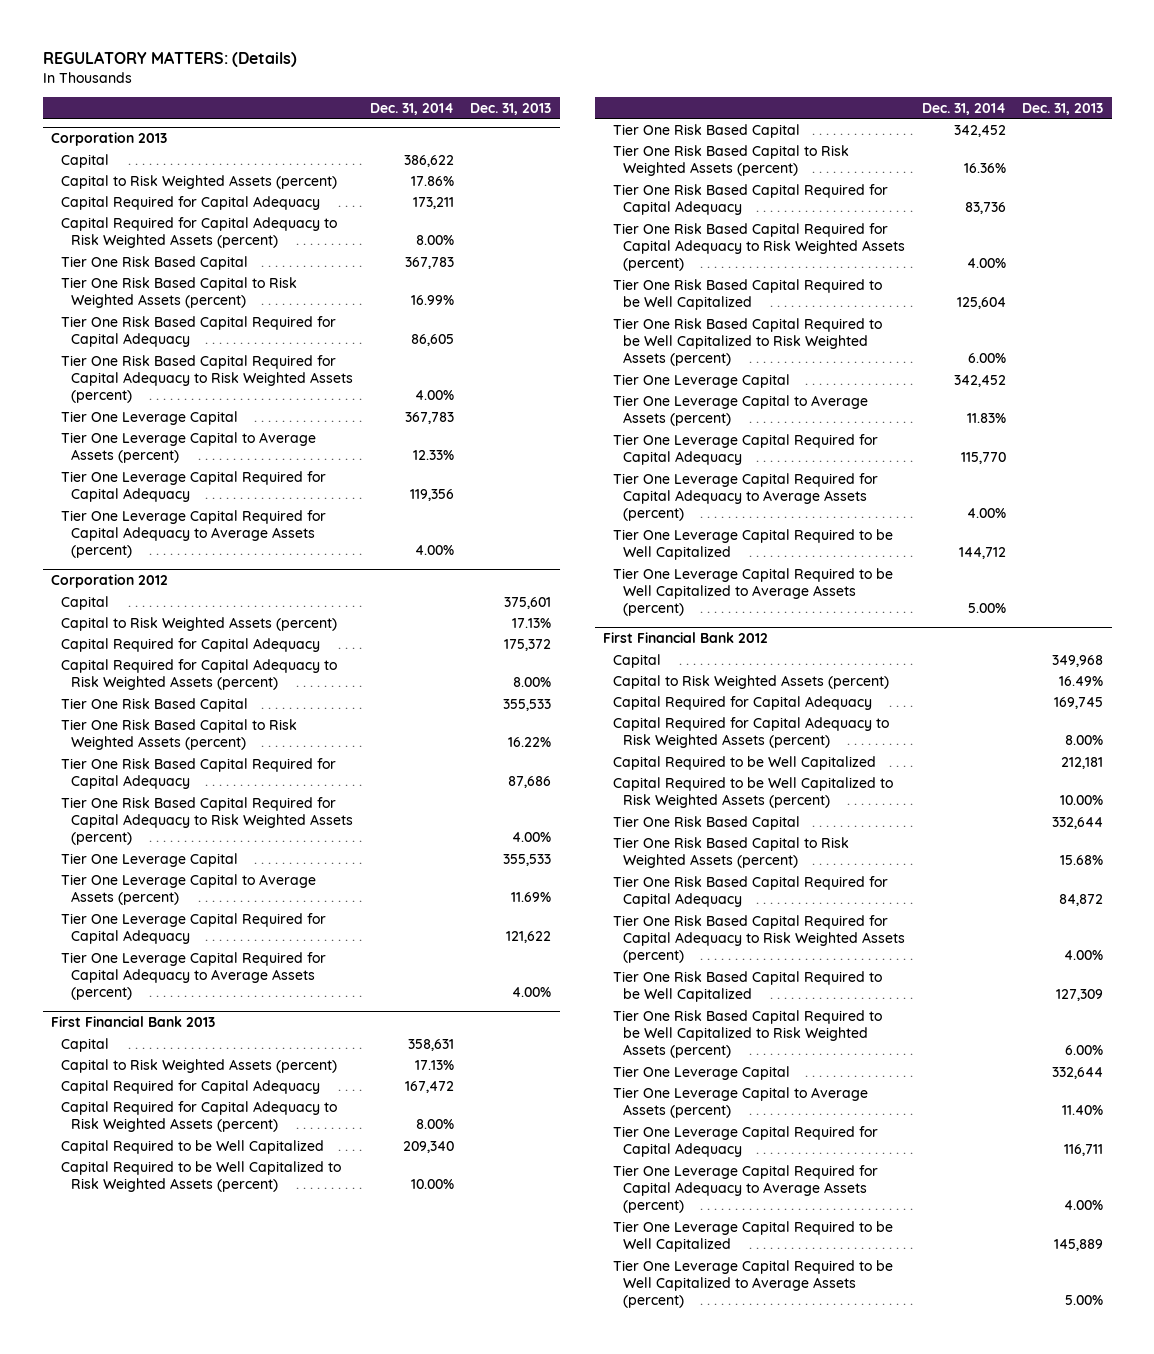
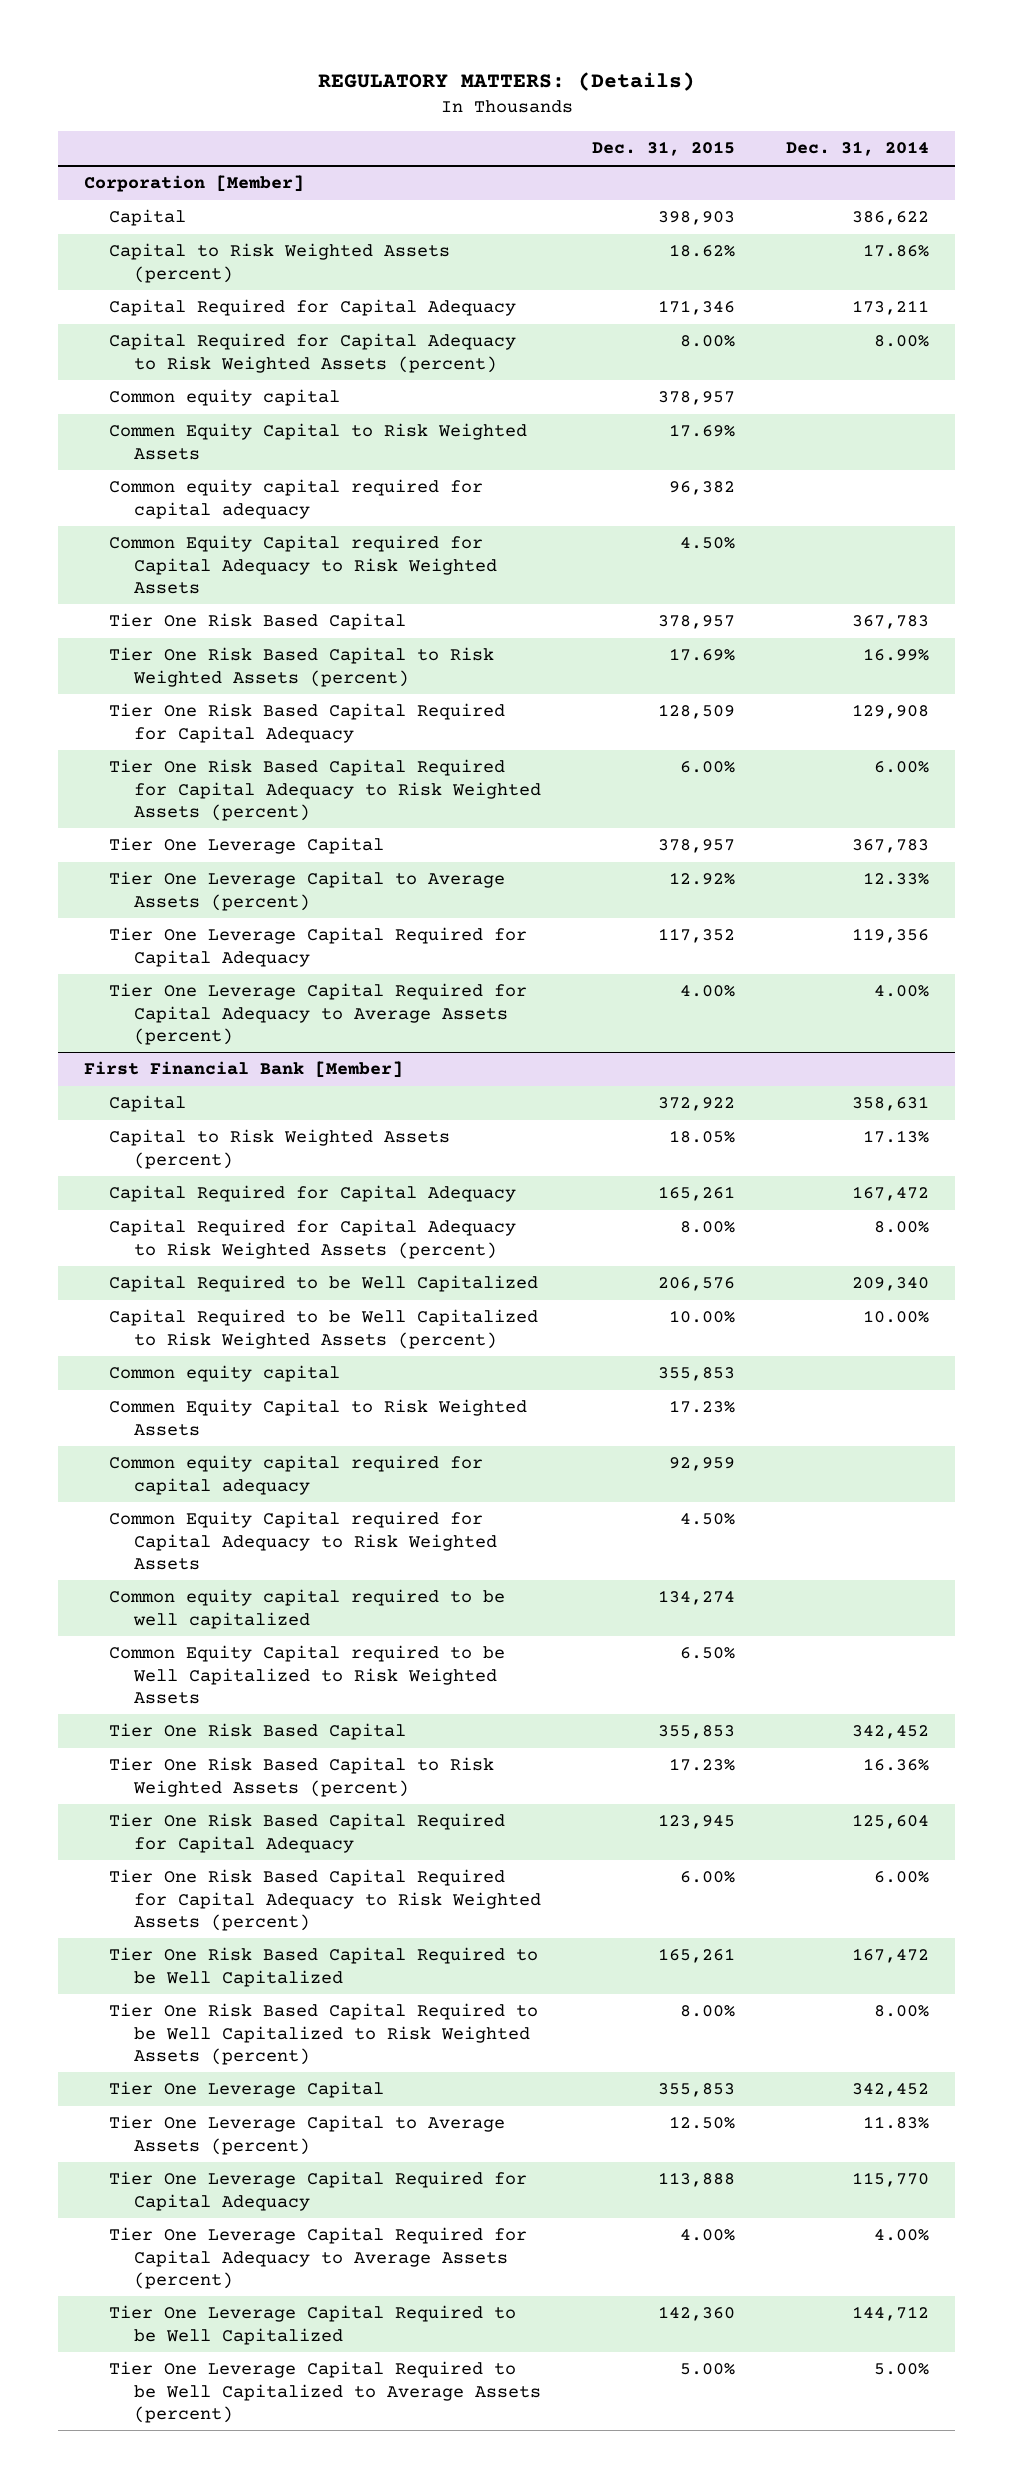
- | Dec. 31, 2014 | Dec. 31, 2013
+ | Dec. 31, 2015 | Dec. 31, 2014
- Corporation 2013
+ Corporation [Member]
+ Common equity capital | 378,957 |
+ Commen Equity Capital to Risk Weighted Assets | 17.69% |
+ Common equity capital required for capital adequacy | 96,382 |
+ Common Equity Capital required for Capital Adequacy to Risk Weighted Assets | 4.50% |
- Tier One Risk Based Capital Required for Capital Adequacy | 86,605 |
- Tier One Risk Based Capital Required for Capital Adequacy to Risk Weighted Assets (percent) | 4.00% |
+ Tier One Risk Based Capital Required for Capital Adequacy | 128,509 | 129,908
+ Tier One Risk Based Capital Required for Capital Adequacy to Risk Weighted Assets (percent) | 6.00% | 6.00%
- Corporation 2012
- Capital | | 375,601
- Capital to Risk Weighted Assets (percent) | | 17.13%
- Capital Required for Capital Adequacy | | 175,372
- Capital Required for Capital Adequacy to Risk Weighted Assets (percent) | | 8.00%
- Tier One Risk Based Capital | | 355,533
- Tier One Risk Based Capital to Risk Weighted Assets (percent) | | 16.22%
- Tier One Risk Based Capital Required for Capital Adequacy | | 87,686
- Tier One Risk Based Capital Required for Capital Adequacy to Risk Weighted Assets (percent) | | 4.00%
- Tier One Leverage Capital | | 355,533
- Tier One Leverage Capital to Average Assets (percent) | | 11.69%
- Tier One Leverage Capital Required for Capital Adequacy | | 121,622
- Tier One Leverage Capital Required for Capital Adequacy to Average Assets (percent) | | 4.00%
- First Financial Bank 2013
+ First Financial Bank [Member]
+ Common equity capital | 355,853 |
+ Commen Equity Capital to Risk Weighted Assets | 17.23% |
+ Common equity capital required for capital adequacy | 92,959 |
+ Common Equity Capital required for Capital Adequacy to Risk Weighted Assets | 4.50% |
+ Common equity capital required to be well capitalized | 134,274 |
+ Common Equity Capital required to be Well Capitalized to Risk Weighted Assets | 6.50% |
- Tier One Risk Based Capital Required for Capital Adequacy | 83,736 |
- Tier One Risk Based Capital Required for Capital Adequacy to Risk Weighted Assets (percent) | 4.00% |
- Tier One Risk Based Capital Required to be Well Capitalized | 125,604 |
- Tier One Risk Based Capital Required to be Well Capitalized to Risk Weighted Assets (percent) | 6.00% |
+ Tier One Risk Based Capital Required for Capital Adequacy | 123,945 | 125,604
+ Tier One Risk Based Capital Required for Capital Adequacy to Risk Weighted Assets (percent) | 6.00% | 6.00%
+ Tier One Risk Based Capital Required to be Well Capitalized | 165,261 | 167,472
+ Tier One Risk Based Capital Required to be Well Capitalized to Risk Weighted Assets (percent) | 8.00% | 8.00%
- First Financial Bank 2012
- Capital | | 349,968
- Capital to Risk Weighted Assets (percent) | | 16.49%
- Capital Required for Capital Adequacy | | 169,745
- Capital Required for Capital Adequacy to Risk Weighted Assets (percent) | | 8.00%
- Capital Required to be Well Capitalized | | 212,181
- Capital Required to be Well Capitalized to Risk Weighted Assets (percent) | | 10.00%
- Tier One Risk Based Capital | | 332,644
- Tier One Risk Based Capital to Risk Weighted Assets (percent) | | 15.68%
- Tier One Risk Based Capital Required for Capital Adequacy | | 84,872
- Tier One Risk Based Capital Required for Capital Adequacy to Risk Weighted Assets (percent) | | 4.00%
- Tier One Risk Based Capital Required to be Well Capitalized | | 127,309
- Tier One Risk Based Capital Required to be Well Capitalized to Risk Weighted Assets (percent) | | 6.00%
- Tier One Leverage Capital | | 332,644
- Tier One Leverage Capital to Average Assets (percent) | | 11.40%
- Tier One Leverage Capital Required for Capital Adequacy | | 116,711
- Tier One Leverage Capital Required for Capital Adequacy to Average Assets (percent) | | 4.00%
- Tier One Leverage Capital Required to be Well Capitalized | | 145,889
- Tier One Leverage Capital Required to be Well Capitalized to Average Assets (percent) | | 5.00%

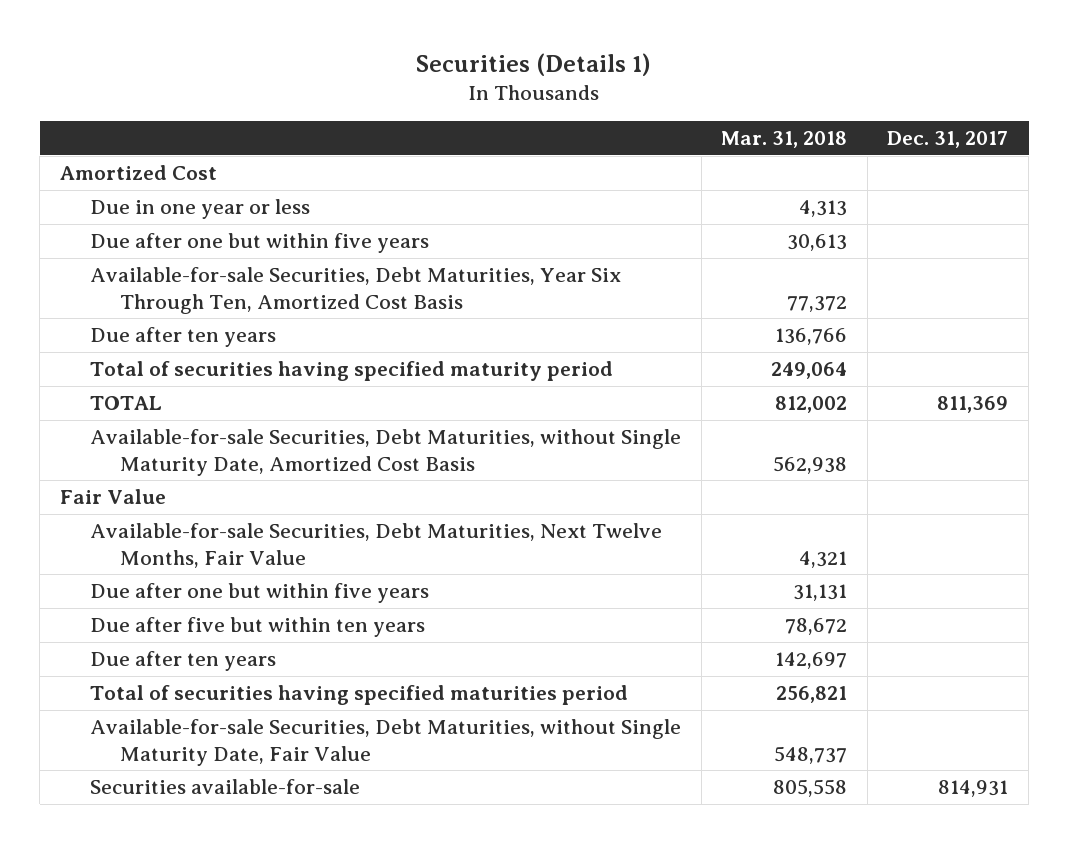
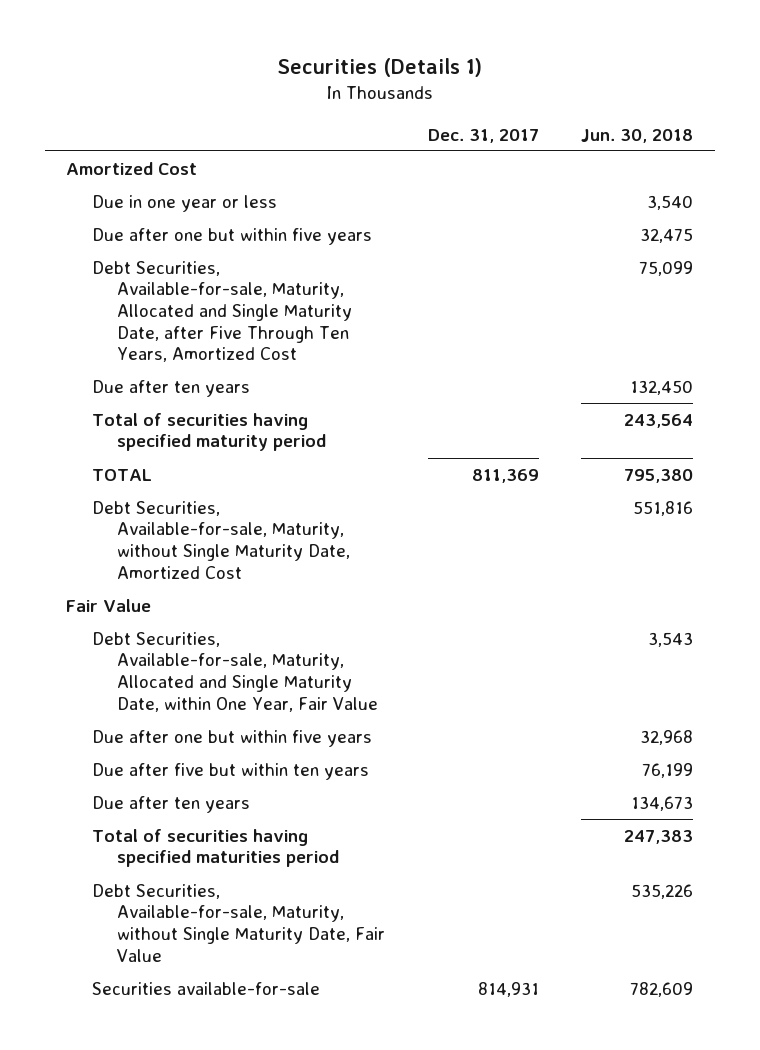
- | Mar. 31, 2018 | Dec. 31, 2017
+ | Dec. 31, 2017 | Jun. 30, 2018
- Available-for-sale Securities, Debt Maturities, Year Six Through Ten, Amortized Cost Basis | 77,372 |
+ Debt Securities, Available-for-sale, Maturity, Allocated and Single Maturity Date, after Five Through Ten Years, Amortized Cost | | 75,099
- Available-for-sale Securities, Debt Maturities, without Single Maturity Date, Amortized Cost Basis | 562,938 |
+ Debt Securities, Available-for-sale, Maturity, without Single Maturity Date, Amortized Cost | | 551,816
- Available-for-sale Securities, Debt Maturities, Next Twelve Months, Fair Value | 4,321 |
+ Debt Securities, Available-for-sale, Maturity, Allocated and Single Maturity Date, within One Year, Fair Value | | 3,543
- Available-for-sale Securities, Debt Maturities, without Single Maturity Date, Fair Value | 548,737 |
+ Debt Securities, Available-for-sale, Maturity, without Single Maturity Date, Fair Value | | 535,226

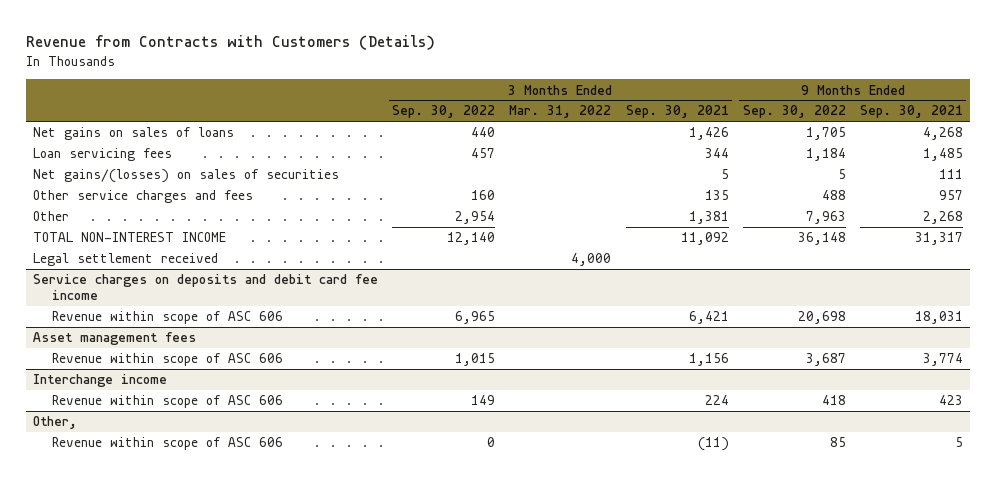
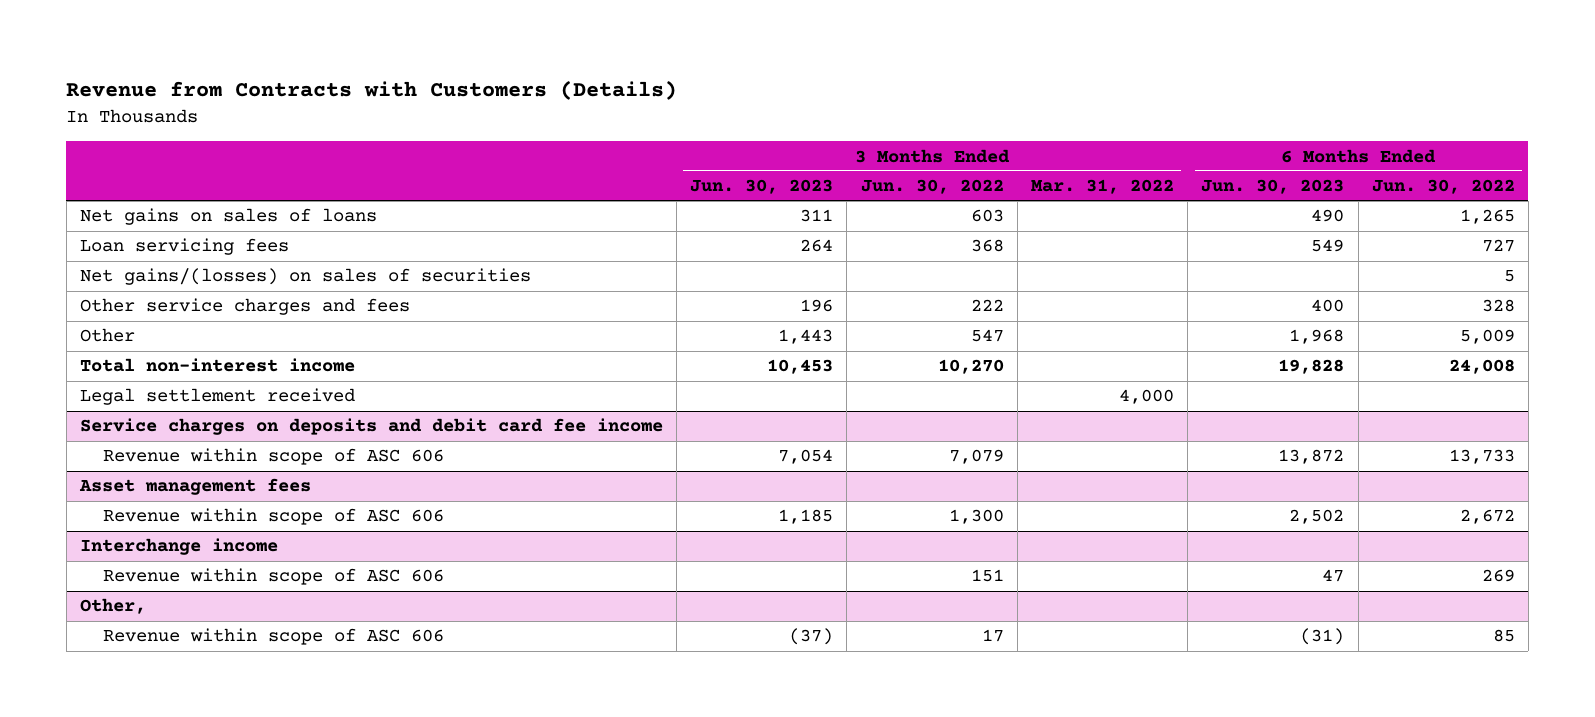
- | 3 Months Ended Sep. 30, 2022 | 3 Months Ended Mar. 31, 2022 | 3 Months Ended Sep. 30, 2021 | 9 Months Ended Sep. 30, 2022 | 9 Months Ended Sep. 30, 2021
+ | 3 Months Ended Jun. 30, 2023 | 3 Months Ended Jun. 30, 2022 | 3 Months Ended Mar. 31, 2022 | 6 Months Ended Jun. 30, 2023 | 6 Months Ended Jun. 30, 2022
- TOTAL NON-INTEREST INCOME | 12,140 | | 11,092 | 36,148 | 31,317
+ Total non-interest income | 10,453 | 10,270 | | 19,828 | 24,008

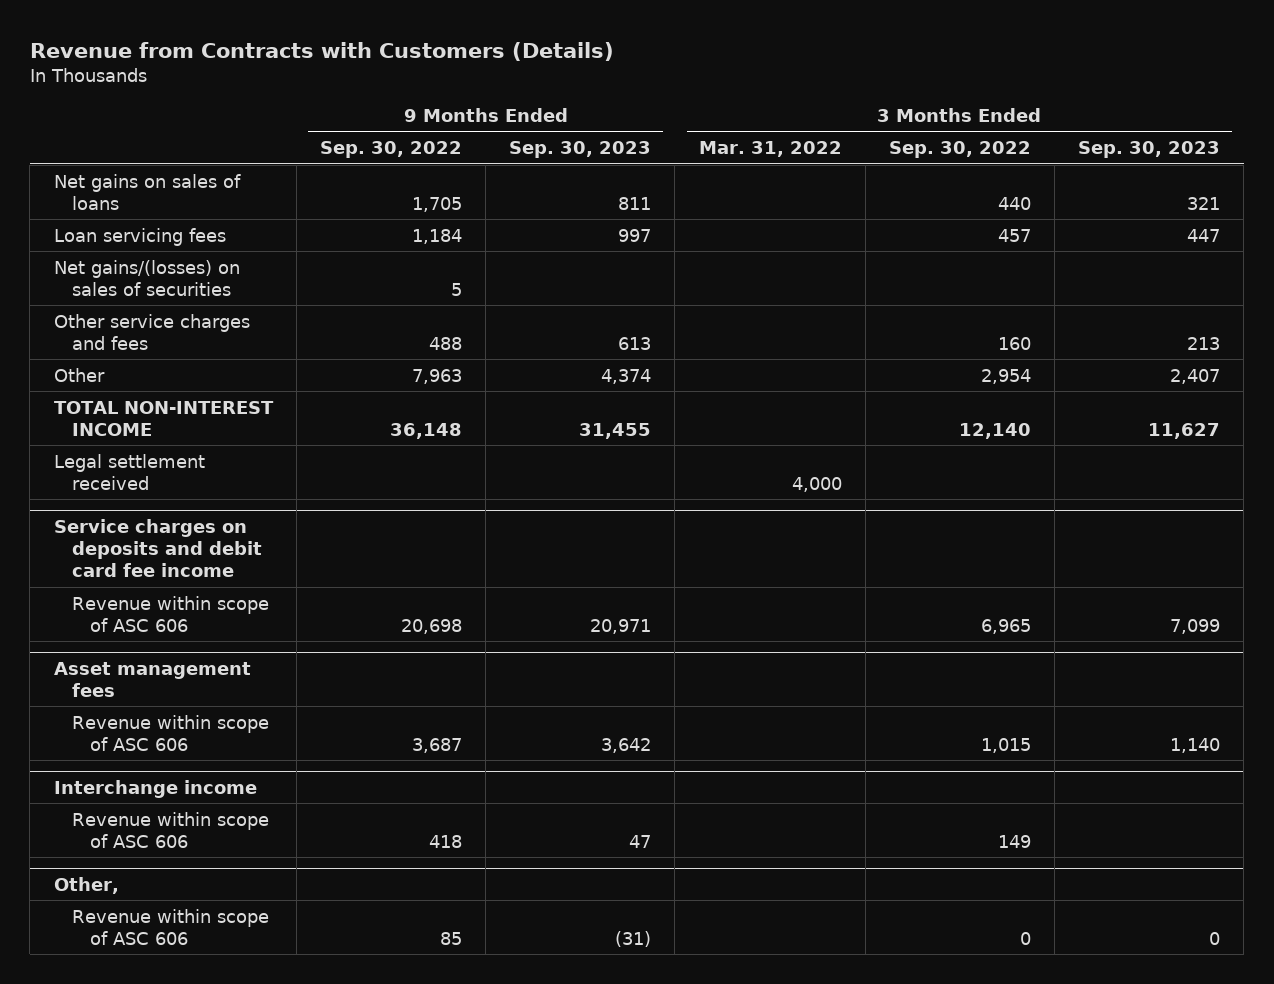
- | 3 Months Ended Jun. 30, 2023 | 3 Months Ended Jun. 30, 2022 | 3 Months Ended Mar. 31, 2022 | 6 Months Ended Jun. 30, 2023 | 6 Months Ended Jun. 30, 2022
+ | 9 Months Ended Sep. 30, 2022 | 9 Months Ended Sep. 30, 2023 | 3 Months Ended Mar. 31, 2022 | 3 Months Ended Sep. 30, 2022 | 3 Months Ended Sep. 30, 2023
- Total non-interest income | 10,453 | 10,270 | | 19,828 | 24,008
+ TOTAL NON-INTEREST INCOME | 36,148 | 31,455 | | 12,140 | 11,627

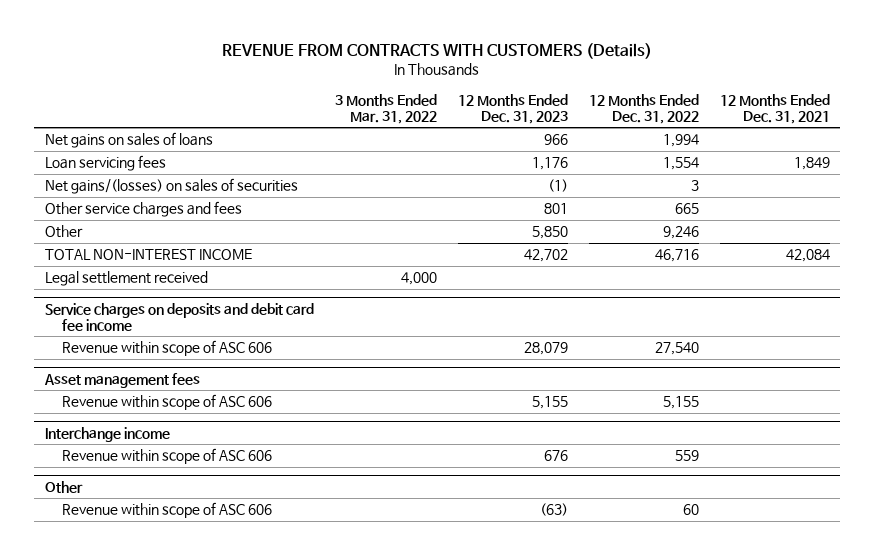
- Revenue from Contracts with Customers (Details)
+ REVENUE FROM CONTRACTS WITH CUSTOMERS (Details)
- | 9 Months Ended Sep. 30, 2022 | 9 Months Ended Sep. 30, 2023 | 3 Months Ended Mar. 31, 2022 | 3 Months Ended Sep. 30, 2022 | 3 Months Ended Sep. 30, 2023
+ | 3 Months Ended Mar. 31, 2022 | 12 Months Ended Dec. 31, 2023 | 12 Months Ended Dec. 31, 2022 | 12 Months Ended Dec. 31, 2021
- Other,
+ Other

